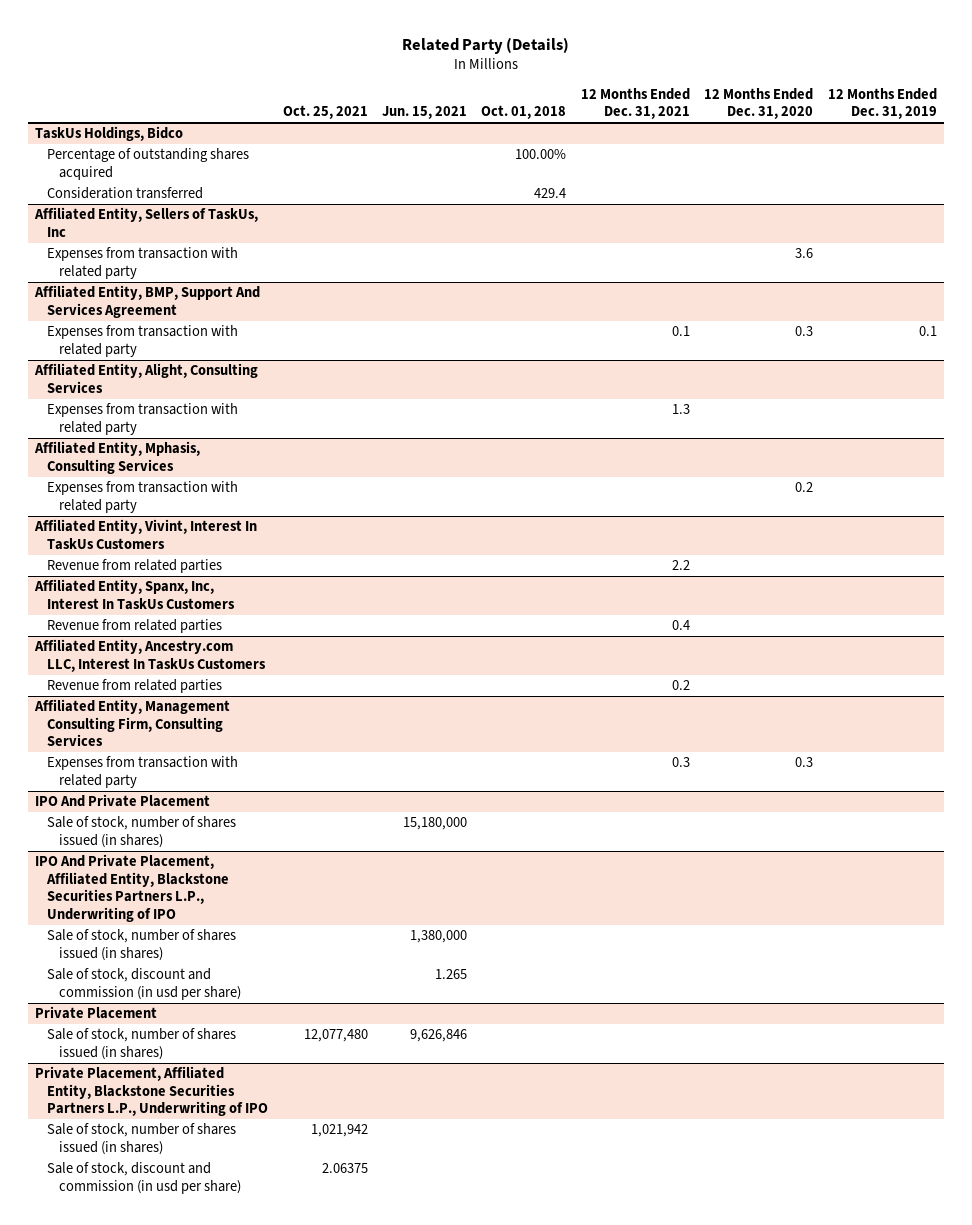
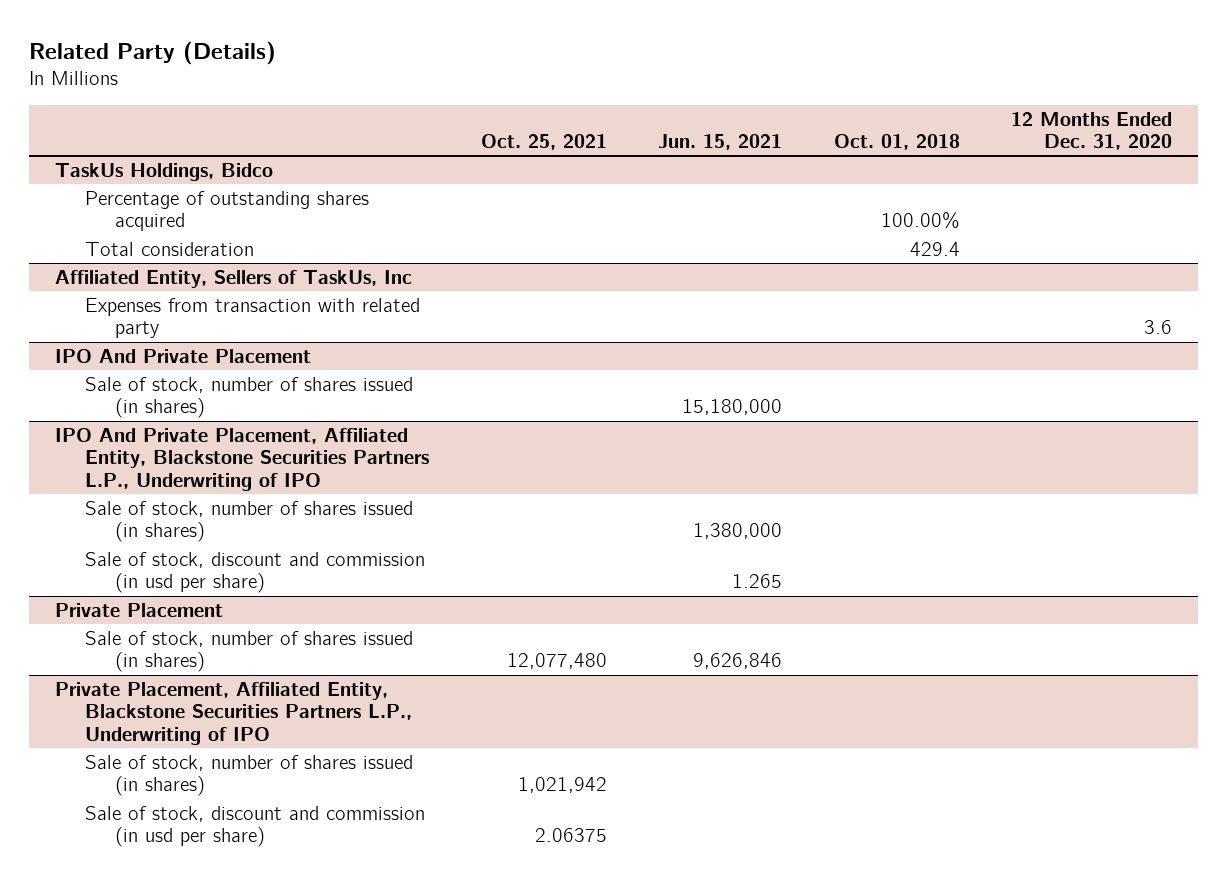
- | Oct. 25, 2021 | Jun. 15, 2021 | Oct. 01, 2018 | 12 Months Ended Dec. 31, 2021 | 12 Months Ended Dec. 31, 2020 | 12 Months Ended Dec. 31, 2019
+ | Oct. 25, 2021 | Jun. 15, 2021 | Oct. 01, 2018 | 12 Months Ended Dec. 31, 2020
@ TaskUs Holdings, Bidco
- Consideration transferred | | | 429.4 | | |
+ Total consideration | | | 429.4 |
- Affiliated Entity, BMP, Support And Services Agreement
- Expenses from transaction with related party | | | | 0.1 | 0.3 | 0.1
- Affiliated Entity, Alight, Consulting Services
- Expenses from transaction with related party | | | | 1.3 | |
- Affiliated Entity, Mphasis, Consulting Services
- Expenses from transaction with related party | | | | | 0.2 |
- Affiliated Entity, Vivint, Interest In TaskUs Customers
- Revenue from related parties | | | | 2.2 | |
- Affiliated Entity, Spanx, Inc, Interest In TaskUs Customers
- Revenue from related parties | | | | 0.4 | |
- Affiliated Entity, Ancestry.com LLC, Interest In TaskUs Customers
- Revenue from related parties | | | | 0.2 | |
- Affiliated Entity, Management Consulting Firm, Consulting Services
- Expenses from transaction with related party | | | | 0.3 | 0.3 |

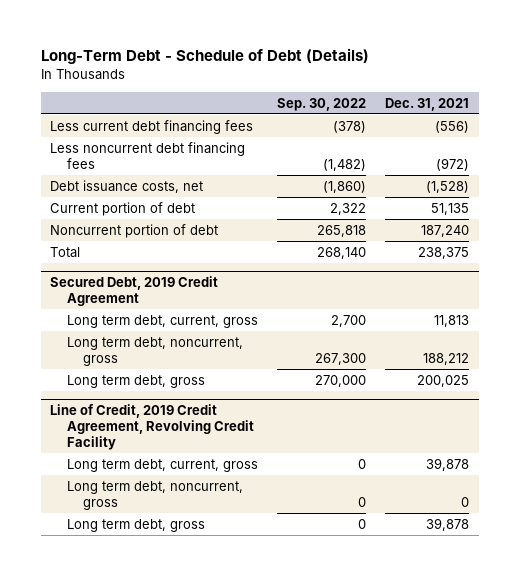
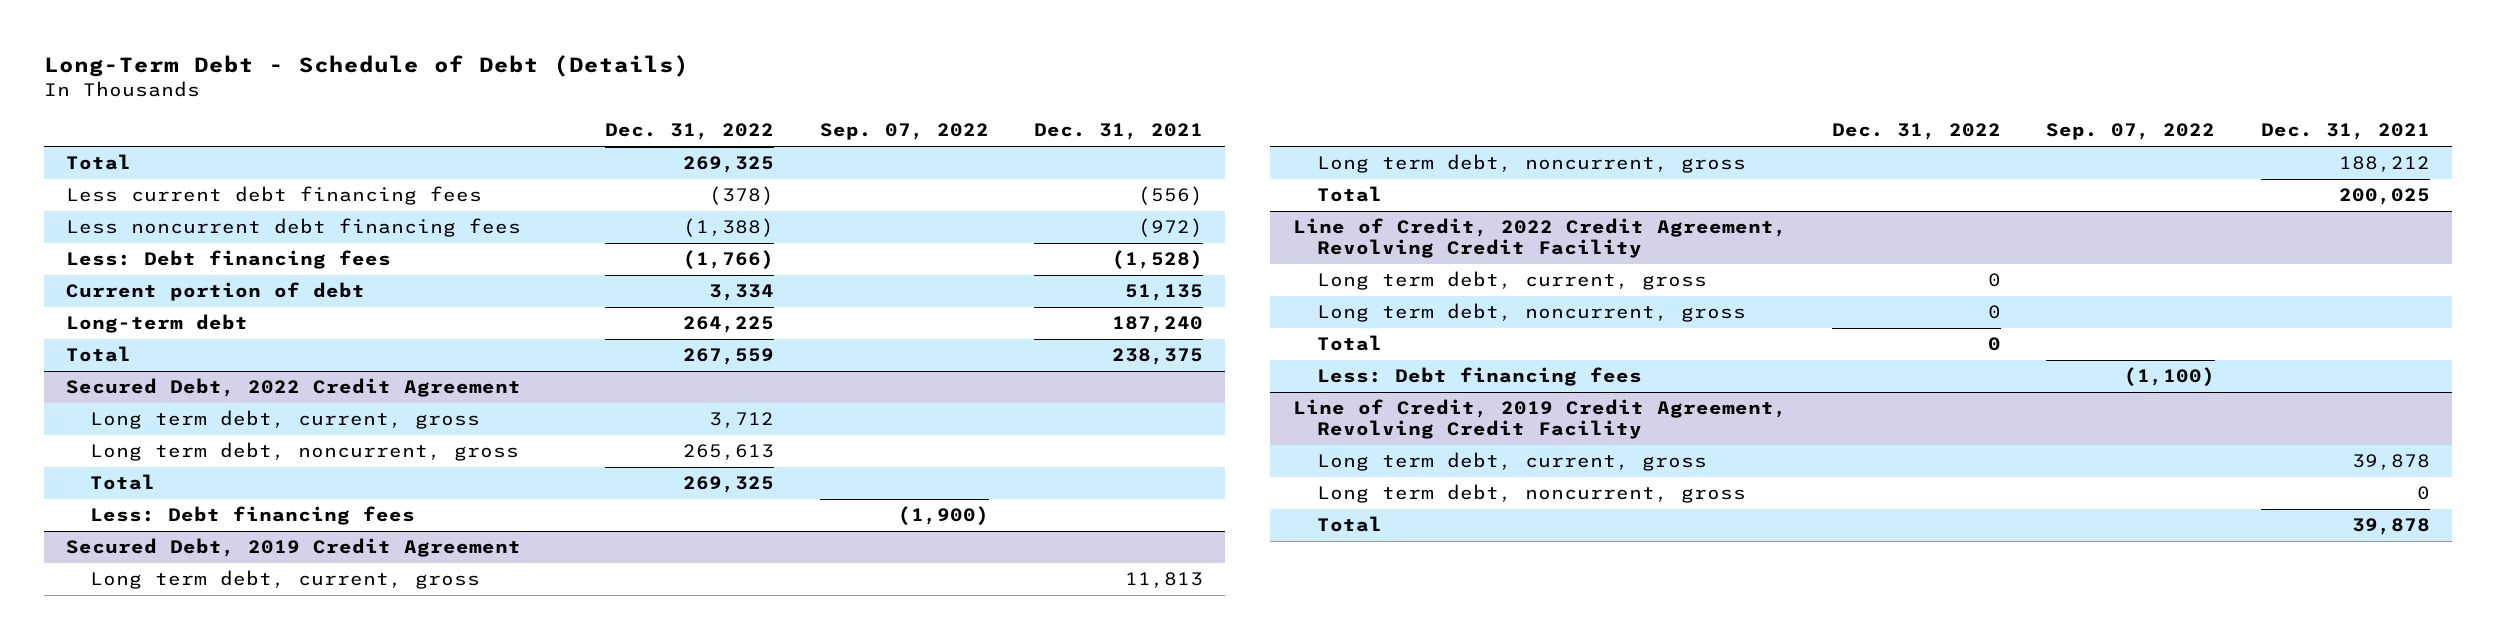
- | Sep. 30, 2022 | Dec. 31, 2021
+ | Dec. 31, 2022 | Sep. 07, 2022 | Dec. 31, 2021
+ Total | 269,325 | |
- Debt issuance costs, net | (1,860) | (1,528)
+ Less: Debt financing fees | (1,766) | | (1,528)
- Noncurrent portion of debt | 265,818 | 187,240
+ Long-term debt | 264,225 | | 187,240
+ Secured Debt, 2022 Credit Agreement
+ Long term debt, current, gross | 3,712 | |
+ Long term debt, noncurrent, gross | 265,613 | |
+ Total | 269,325 | |
+ Less: Debt financing fees | | (1,900) |
@ Secured Debt, 2019 Credit Agreement
- Long term debt, gross | 270,000 | 200,025
+ Total | | | 200,025
+ Line of Credit, 2022 Credit Agreement, Revolving Credit Facility
+ Long term debt, current, gross | 0 | |
+ Long term debt, noncurrent, gross | 0 | |
+ Total | 0 | |
+ Less: Debt financing fees | | (1,100) |
@ Line of Credit, 2019 Credit Agreement, Revolving Credit Facility
- Long term debt, gross | 0 | 39,878
+ Total | | | 39,878

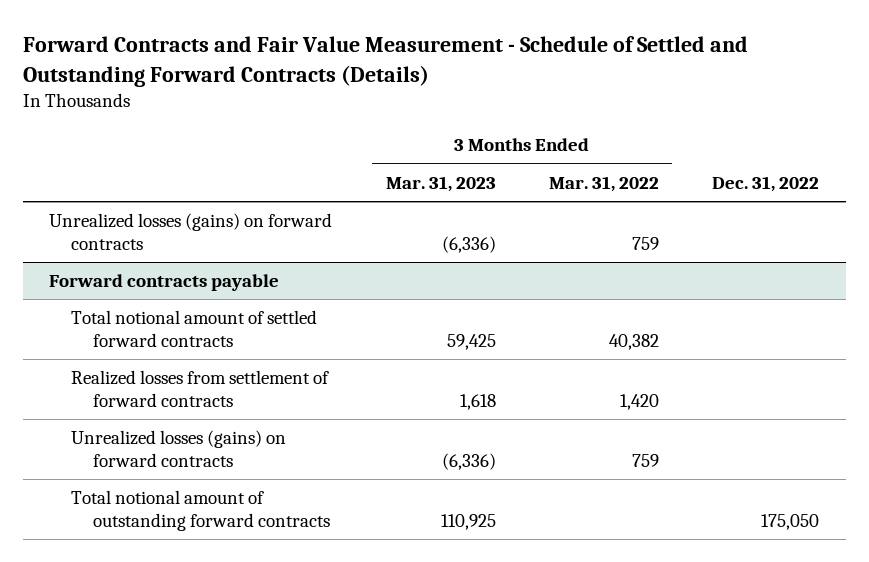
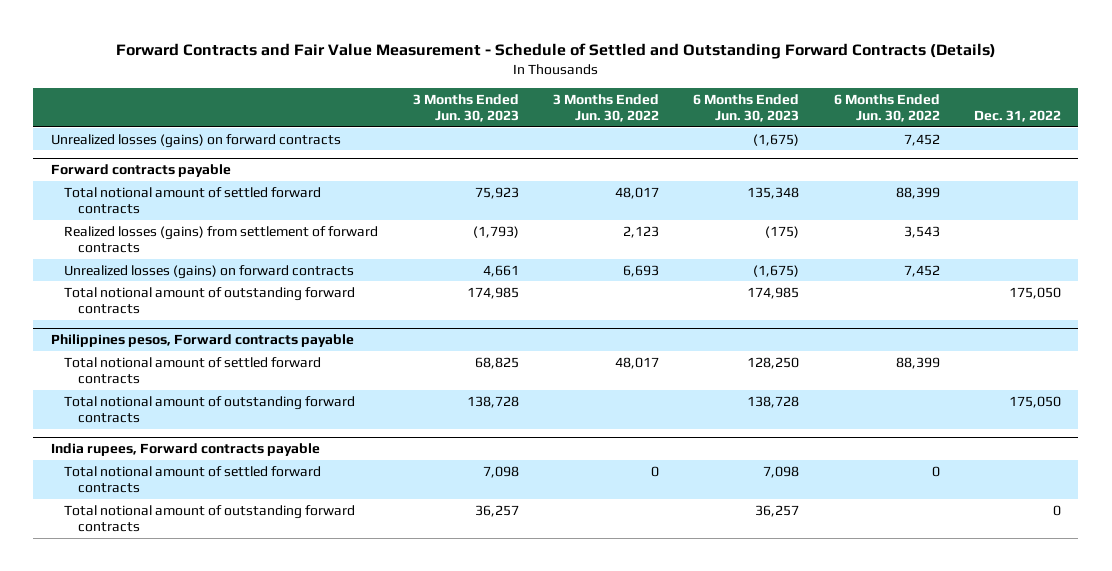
- | 3 Months Ended Mar. 31, 2023 | 3 Months Ended Mar. 31, 2022 | Dec. 31, 2022
+ | 3 Months Ended Jun. 30, 2023 | 3 Months Ended Jun. 30, 2022 | 6 Months Ended Jun. 30, 2023 | 6 Months Ended Jun. 30, 2022 | Dec. 31, 2022
@ Forward contracts payable
- Realized losses from settlement of forward contracts | 1,618 | 1,420 |
+ Realized losses (gains) from settlement of forward contracts | (1,793) | 2,123 | (175) | 3,543 |
+ Philippines pesos, Forward contracts payable
+ Total notional amount of settled forward contracts | 68,825 | 48,017 | 128,250 | 88,399 |
+ Total notional amount of outstanding forward contracts | 138,728 | | 138,728 | | 175,050
+ India rupees, Forward contracts payable
+ Total notional amount of settled forward contracts | 7,098 | 0 | 7,098 | 0 |
+ Total notional amount of outstanding forward contracts | 36,257 | | 36,257 | | 0

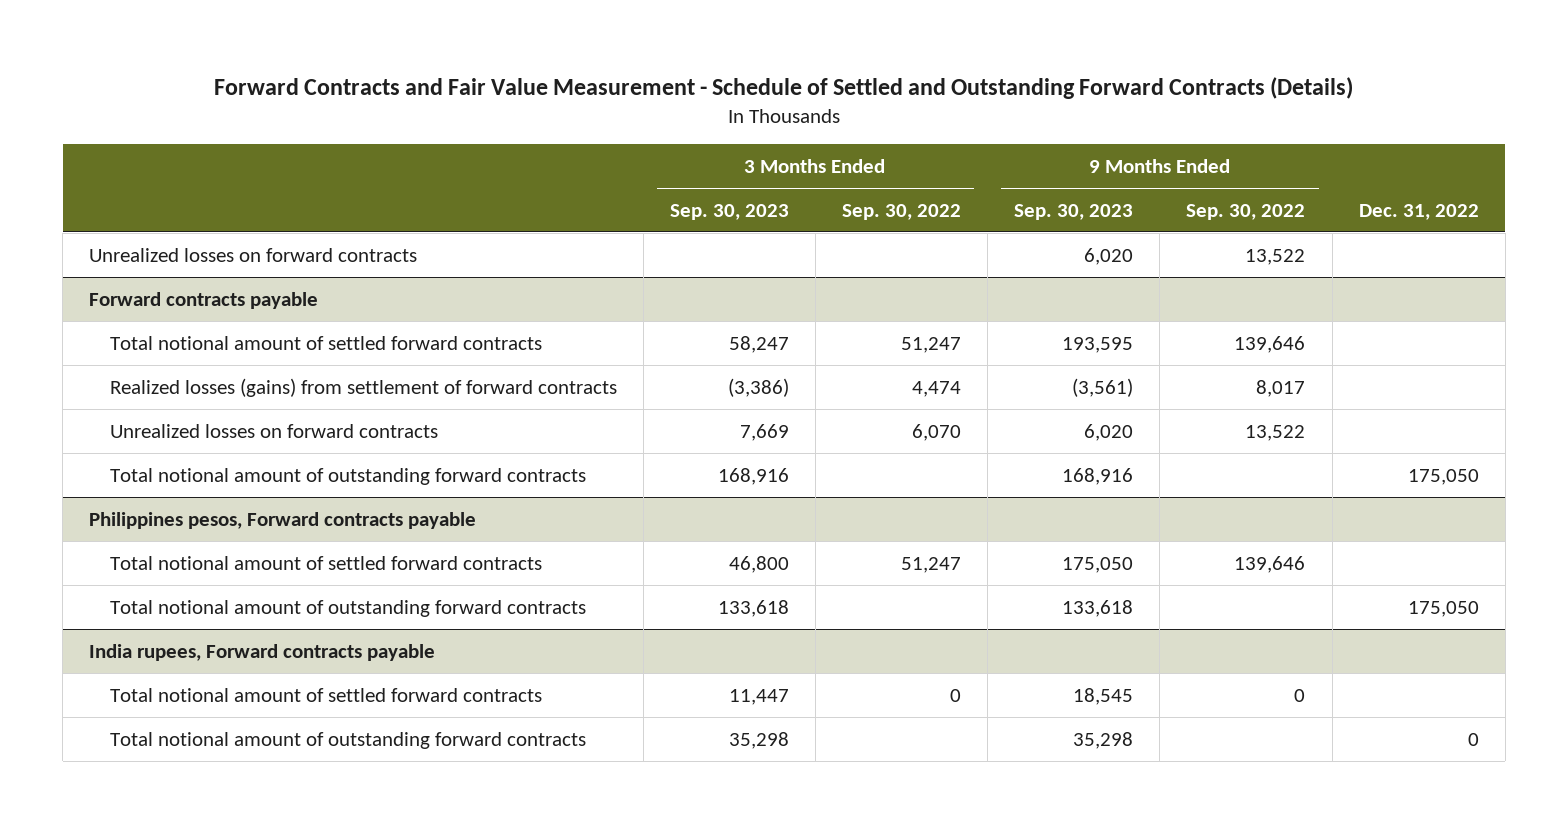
- | 3 Months Ended Jun. 30, 2023 | 3 Months Ended Jun. 30, 2022 | 6 Months Ended Jun. 30, 2023 | 6 Months Ended Jun. 30, 2022 | Dec. 31, 2022
+ | 3 Months Ended Sep. 30, 2023 | 3 Months Ended Sep. 30, 2022 | 9 Months Ended Sep. 30, 2023 | 9 Months Ended Sep. 30, 2022 | Dec. 31, 2022
- Unrealized losses (gains) on forward contracts | | | (1,675) | 7,452 |
+ Unrealized losses on forward contracts | | | 6,020 | 13,522 |
@ Forward contracts payable
- Unrealized losses (gains) on forward contracts | 4,661 | 6,693 | (1,675) | 7,452 |
+ Unrealized losses on forward contracts | 7,669 | 6,070 | 6,020 | 13,522 |

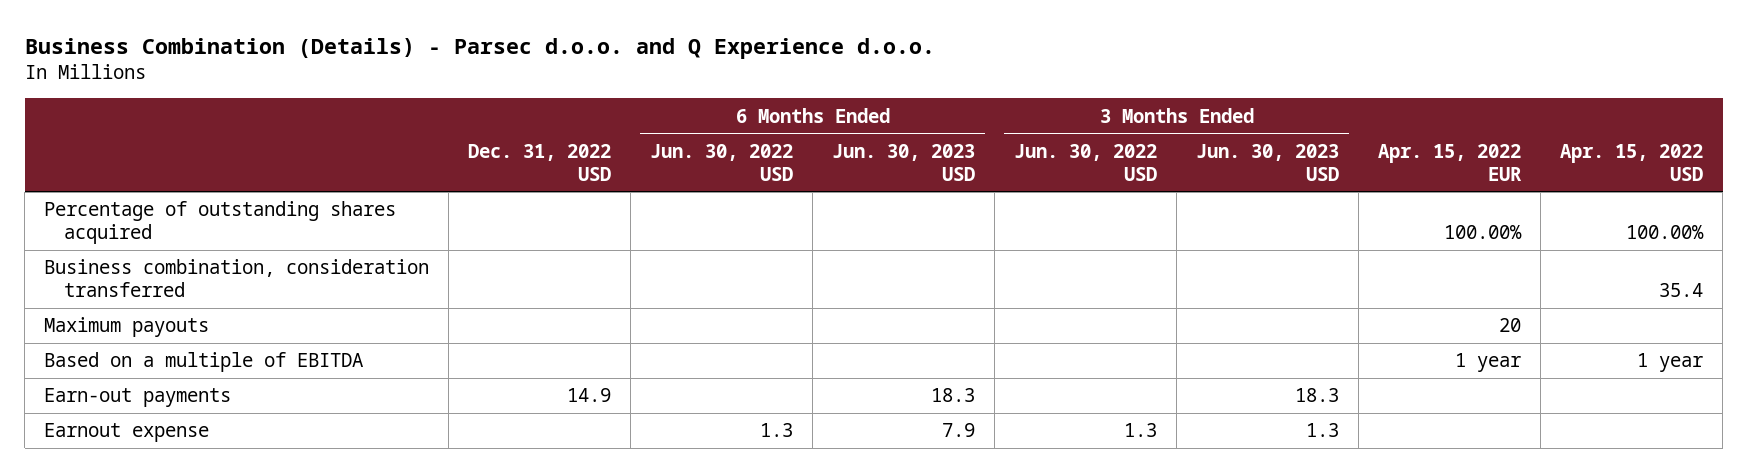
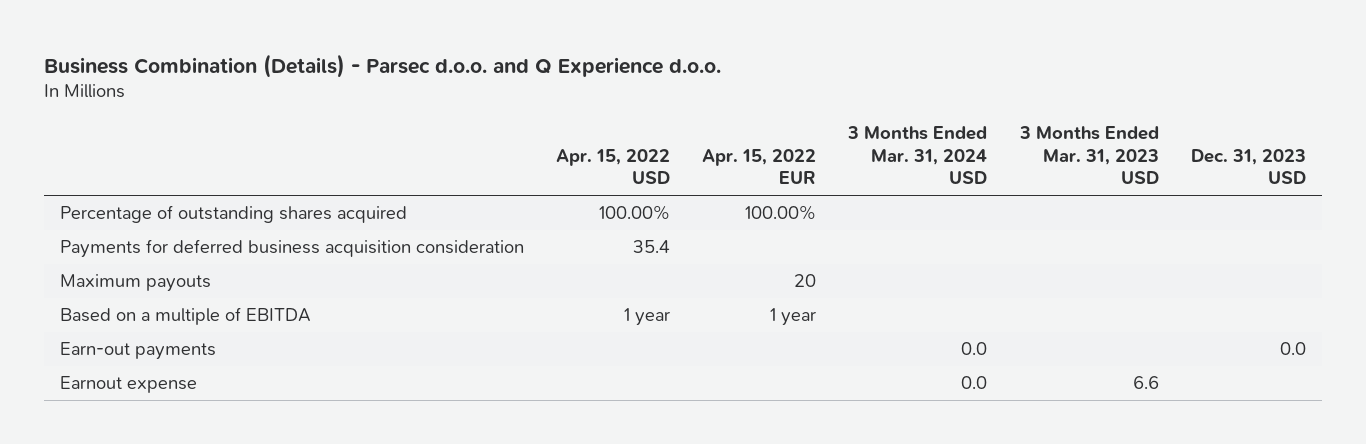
- | Dec. 31, 2022 USD | 6 Months Ended Jun. 30, 2022 USD | 6 Months Ended Jun. 30, 2023 USD | 3 Months Ended Jun. 30, 2022 USD | 3 Months Ended Jun. 30, 2023 USD | Apr. 15, 2022 EUR | Apr. 15, 2022 USD
+ | Apr. 15, 2022 USD | Apr. 15, 2022 EUR | 3 Months Ended Mar. 31, 2024 USD | 3 Months Ended Mar. 31, 2023 USD | Dec. 31, 2023 USD
- Business combination, consideration transferred | | | | | | | 35.4
+ Payments for deferred business acquisition consideration | 35.4 | | | |

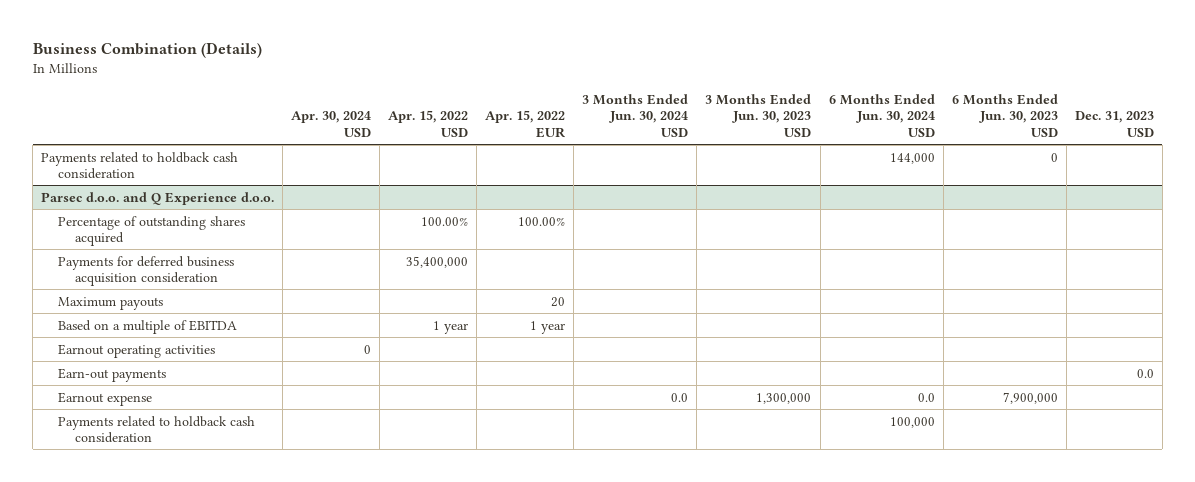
- Business Combination (Details) - Parsec d.o.o. and Q Experience d.o.o.
+ Business Combination (Details)
- | Apr. 15, 2022 USD | Apr. 15, 2022 EUR | 3 Months Ended Mar. 31, 2024 USD | 3 Months Ended Mar. 31, 2023 USD | Dec. 31, 2023 USD
+ | Apr. 30, 2024 USD | Apr. 15, 2022 USD | Apr. 15, 2022 EUR | 3 Months Ended Jun. 30, 2024 USD | 3 Months Ended Jun. 30, 2023 USD | 6 Months Ended Jun. 30, 2024 USD | 6 Months Ended Jun. 30, 2023 USD | Dec. 31, 2023 USD
- Percentage of outstanding shares acquired | 100.00% | 100.00% | | |
- Payments for deferred business acquisition consideration | 35.4 | | | |
- Maximum payouts | | 20 | | |
- Based on a multiple of EBITDA | 1 year | 1 year | | |
- Earn-out payments | | | 0.0 | | 0.0
- Earnout expense | | | 0.0 | 6.6 |
+ Payments related to holdback cash consideration | | | | | | 144,000 | 0 |
+ Parsec d.o.o. and Q Experience d.o.o.
+ Percentage of outstanding shares acquired | | 100.00% | 100.00% | | | | |
+ Payments for deferred business acquisition consideration | | 35,400,000 | | | | | |
+ Maximum payouts | | | 20 | | | | |
+ Based on a multiple of EBITDA | | 1 year | 1 year | | | | |
+ Earnout operating activities | 0 | | | | | | |
+ Earn-out payments | | | | | | | | 0.0
+ Earnout expense | | | | 0.0 | 1,300,000 | 0.0 | 7,900,000 |
+ Payments related to holdback cash consideration | | | | | | 100,000 | |

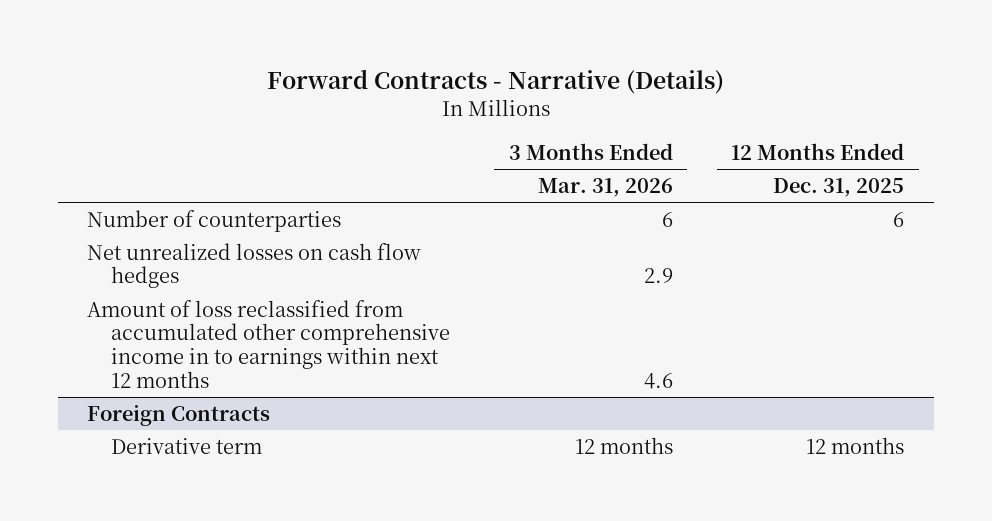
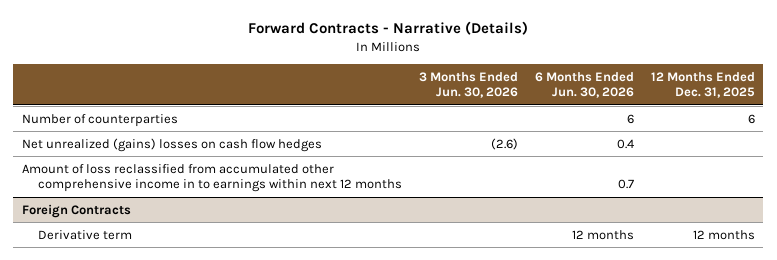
- | 3 Months Ended Mar. 31, 2026 | 12 Months Ended Dec. 31, 2025
+ | 3 Months Ended Jun. 30, 2026 | 6 Months Ended Jun. 30, 2026 | 12 Months Ended Dec. 31, 2025
- Net unrealized losses on cash flow hedges | 2.9 |
+ Net unrealized (gains) losses on cash flow hedges | (2.6) | 0.4 |

